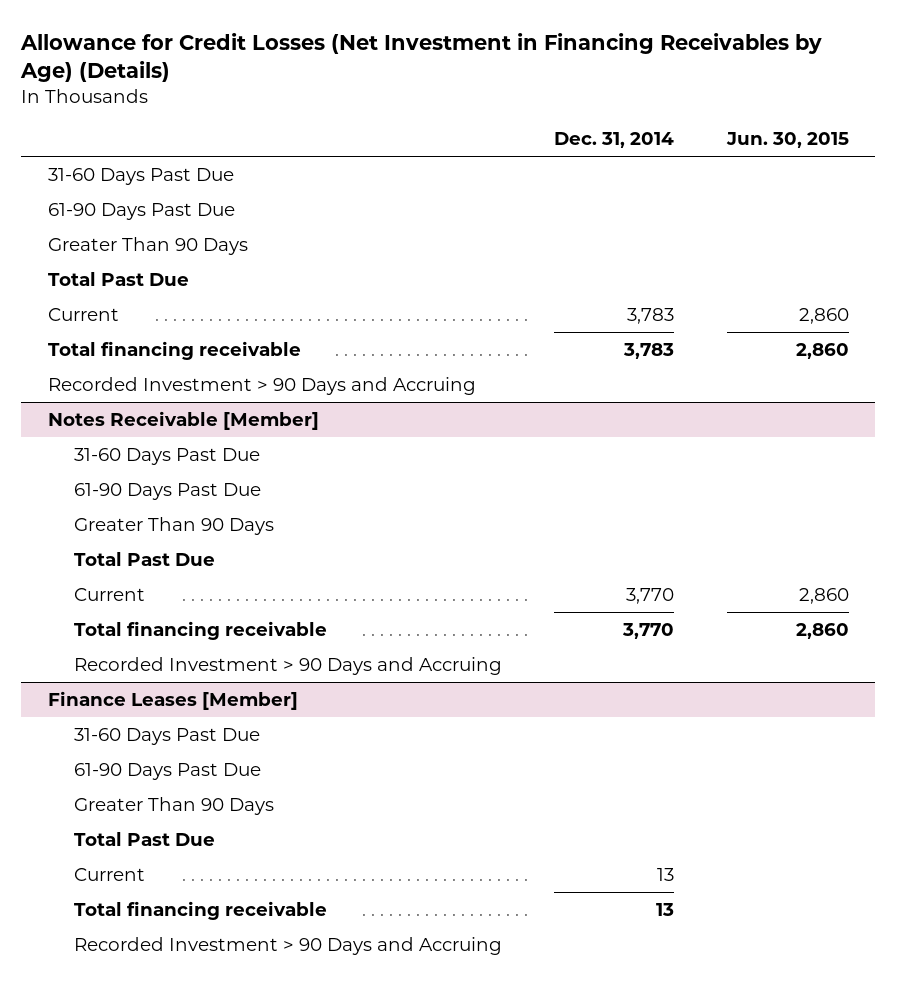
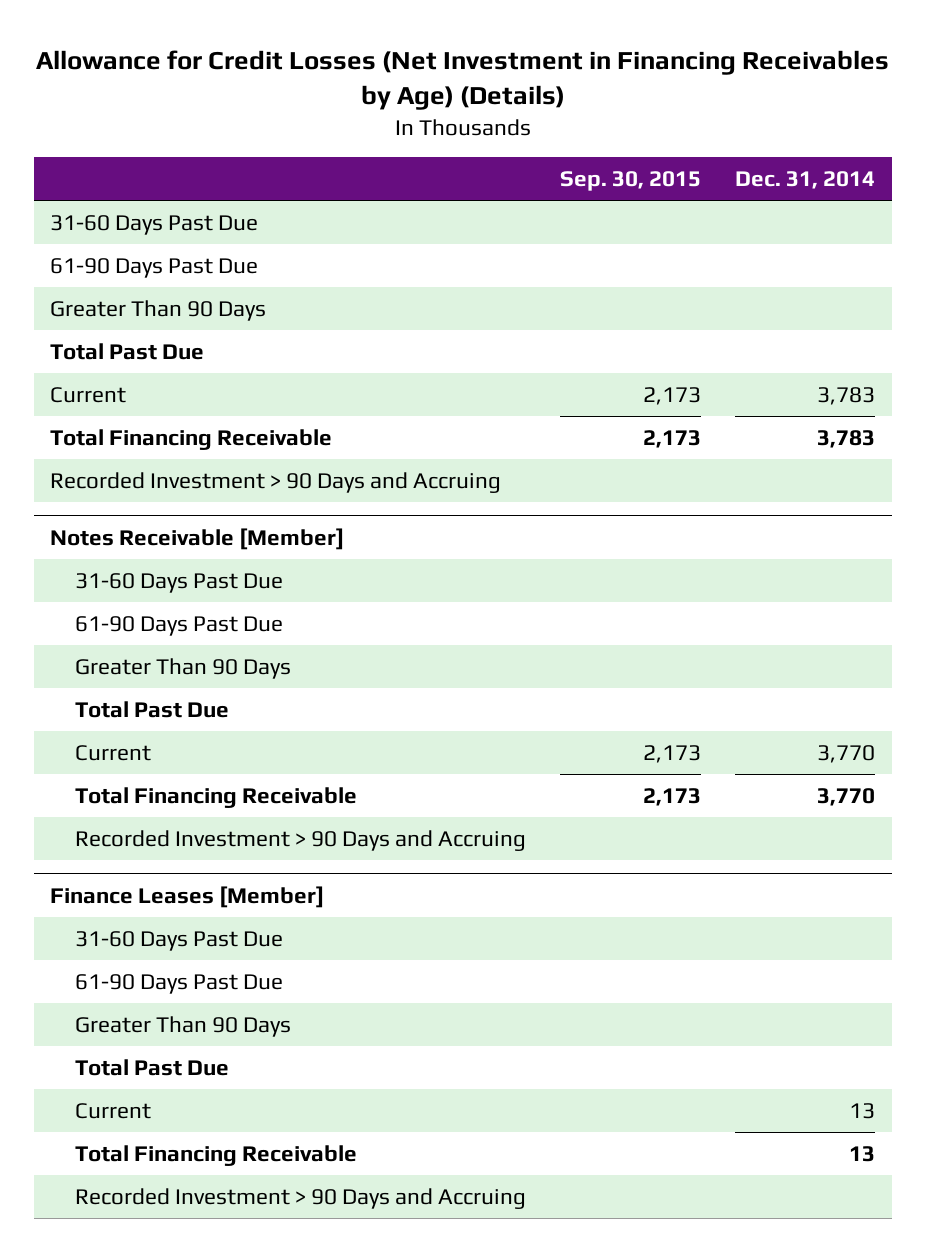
- | Dec. 31, 2014 | Jun. 30, 2015
+ | Sep. 30, 2015 | Dec. 31, 2014
- Total financing receivable | 3,783 | 2,860
+ Total Financing Receivable | 2,173 | 3,783
@ Notes Receivable [Member]
- Total financing receivable | 3,770 | 2,860
+ Total Financing Receivable | 2,173 | 3,770
@ Finance Leases [Member]
- Total financing receivable | 13 |
+ Total Financing Receivable | | 13

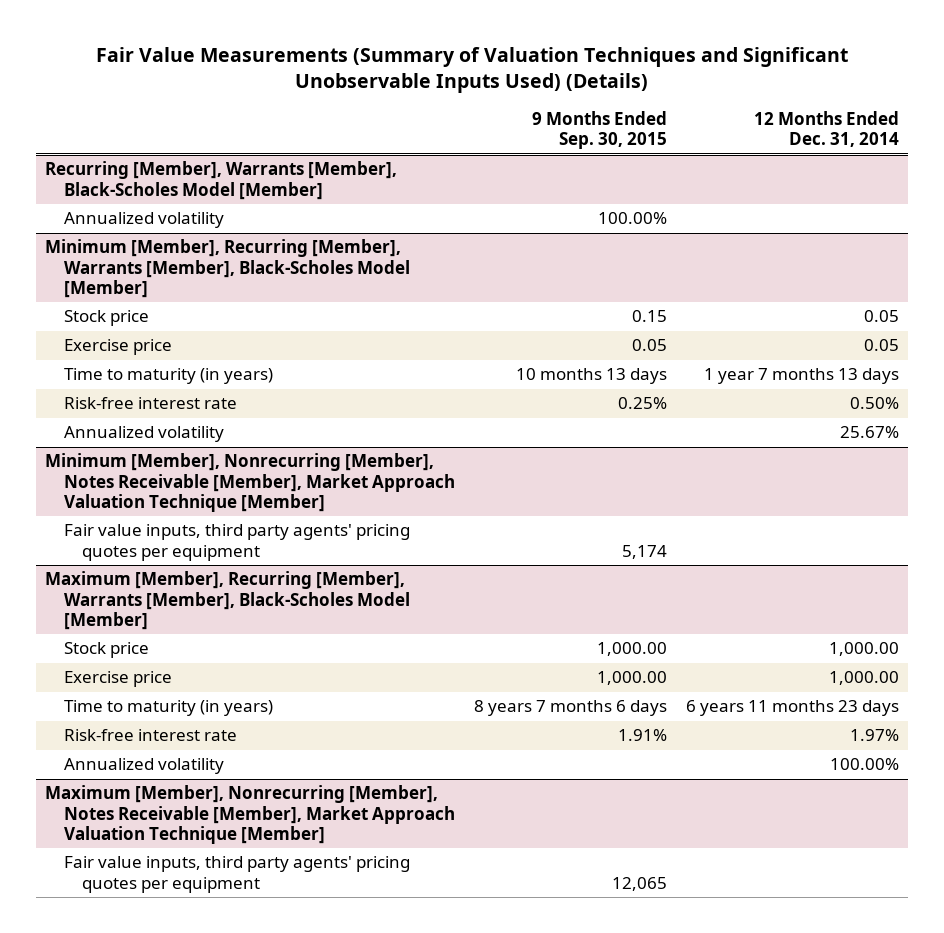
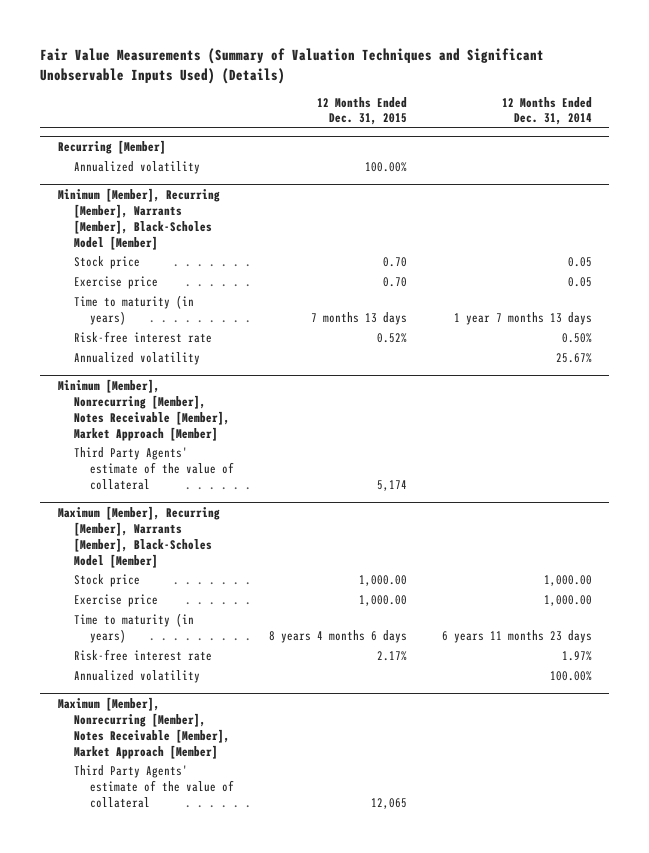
- | 9 Months Ended Sep. 30, 2015 | 12 Months Ended Dec. 31, 2014
+ | 12 Months Ended Dec. 31, 2015 | 12 Months Ended Dec. 31, 2014
- Recurring [Member], Warrants [Member], Black-Scholes Model [Member]
+ Recurring [Member]
- Minimum [Member], Nonrecurring [Member], Notes Receivable [Member], Market Approach Valuation Technique [Member]
- Fair value inputs, third party agents' pricing quotes per equipment | 5,174 |
+ Minimum [Member], Nonrecurring [Member], Notes Receivable [Member], Market Approach [Member]
+ Third Party Agents' estimate of the value of collateral | 5,174 |
- Maximum [Member], Nonrecurring [Member], Notes Receivable [Member], Market Approach Valuation Technique [Member]
- Fair value inputs, third party agents' pricing quotes per equipment | 12,065 |
+ Maximum [Member], Nonrecurring [Member], Notes Receivable [Member], Market Approach [Member]
+ Third Party Agents' estimate of the value of collateral | 12,065 |

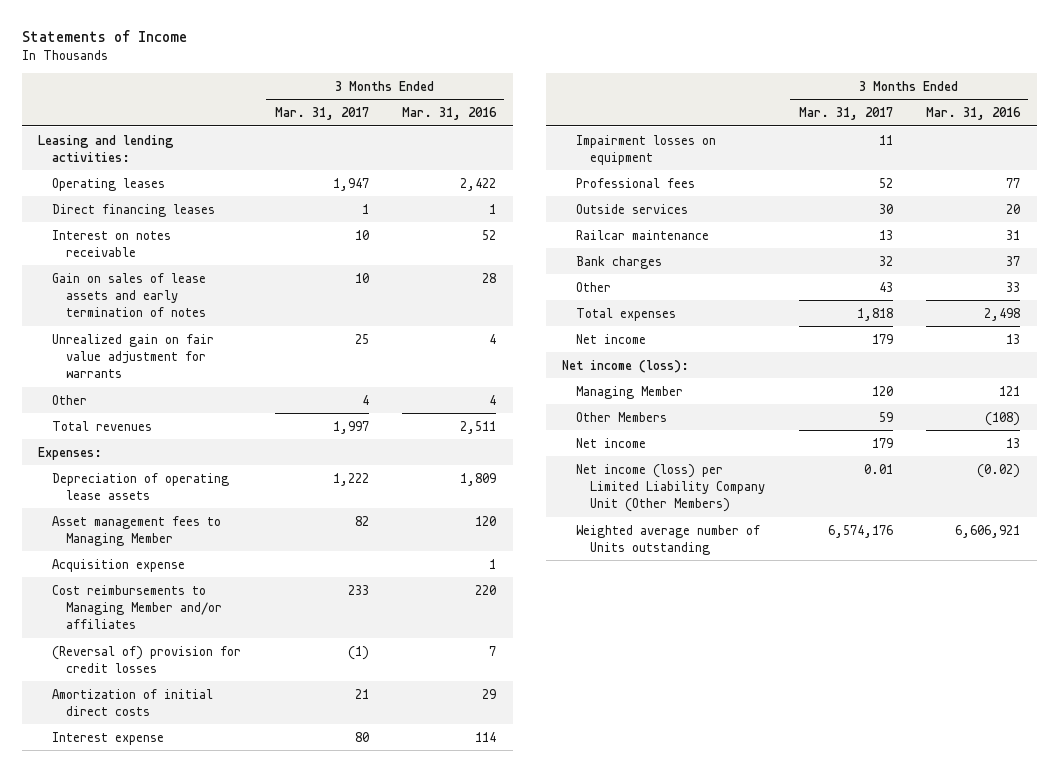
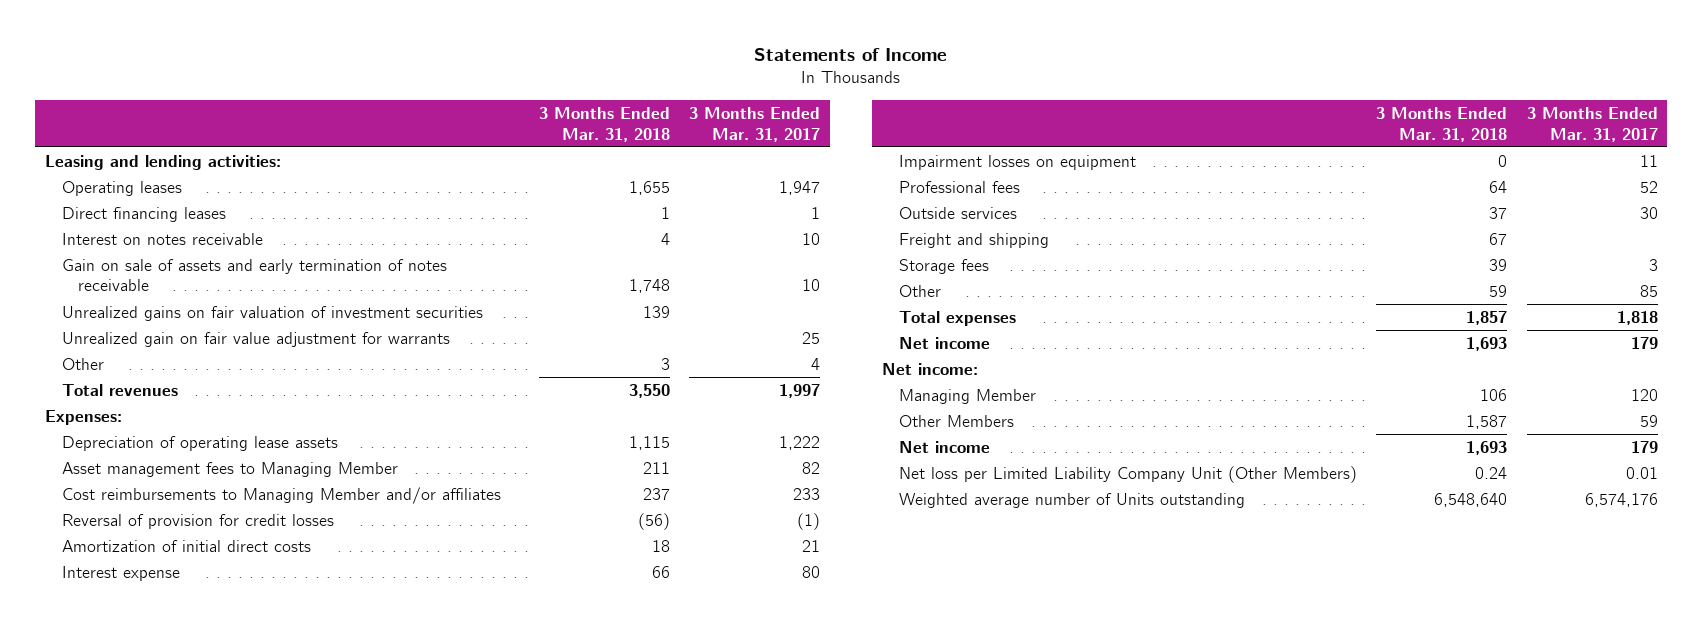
- | 3 Months Ended Mar. 31, 2017 | 3 Months Ended Mar. 31, 2016
+ | 3 Months Ended Mar. 31, 2018 | 3 Months Ended Mar. 31, 2017
- Gain on sales of lease assets and early termination of notes | 10 | 28
+ Gain on sale of assets and early termination of notes receivable | 1,748 | 10
+ Unrealized gains on fair valuation of investment securities | 139 |
- Acquisition expense | | 1
- (Reversal of) provision for credit losses | (1) | 7
+ Reversal of provision for credit losses | (56) | (1)
- Railcar maintenance | 13 | 31
- Bank charges | 32 | 37
- Other | 43 | 33
+ Freight and shipping | 67 |
+ Storage fees | 39 | 3
+ Other | 59 | 85
- Net income (loss):
+ Net income:
- Net income (loss) per Limited Liability Company Unit (Other Members) | 0.01 | (0.02)
+ Net loss per Limited Liability Company Unit (Other Members) | 0.24 | 0.01

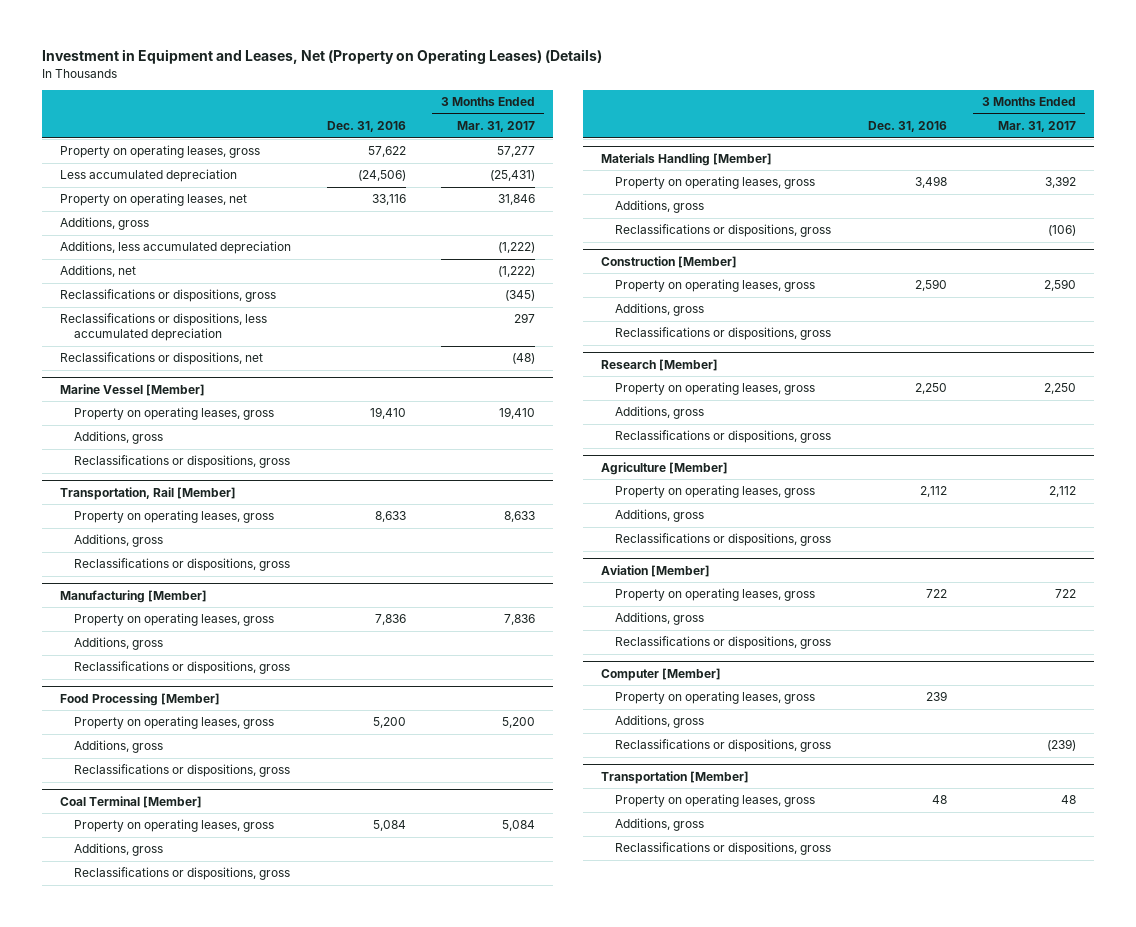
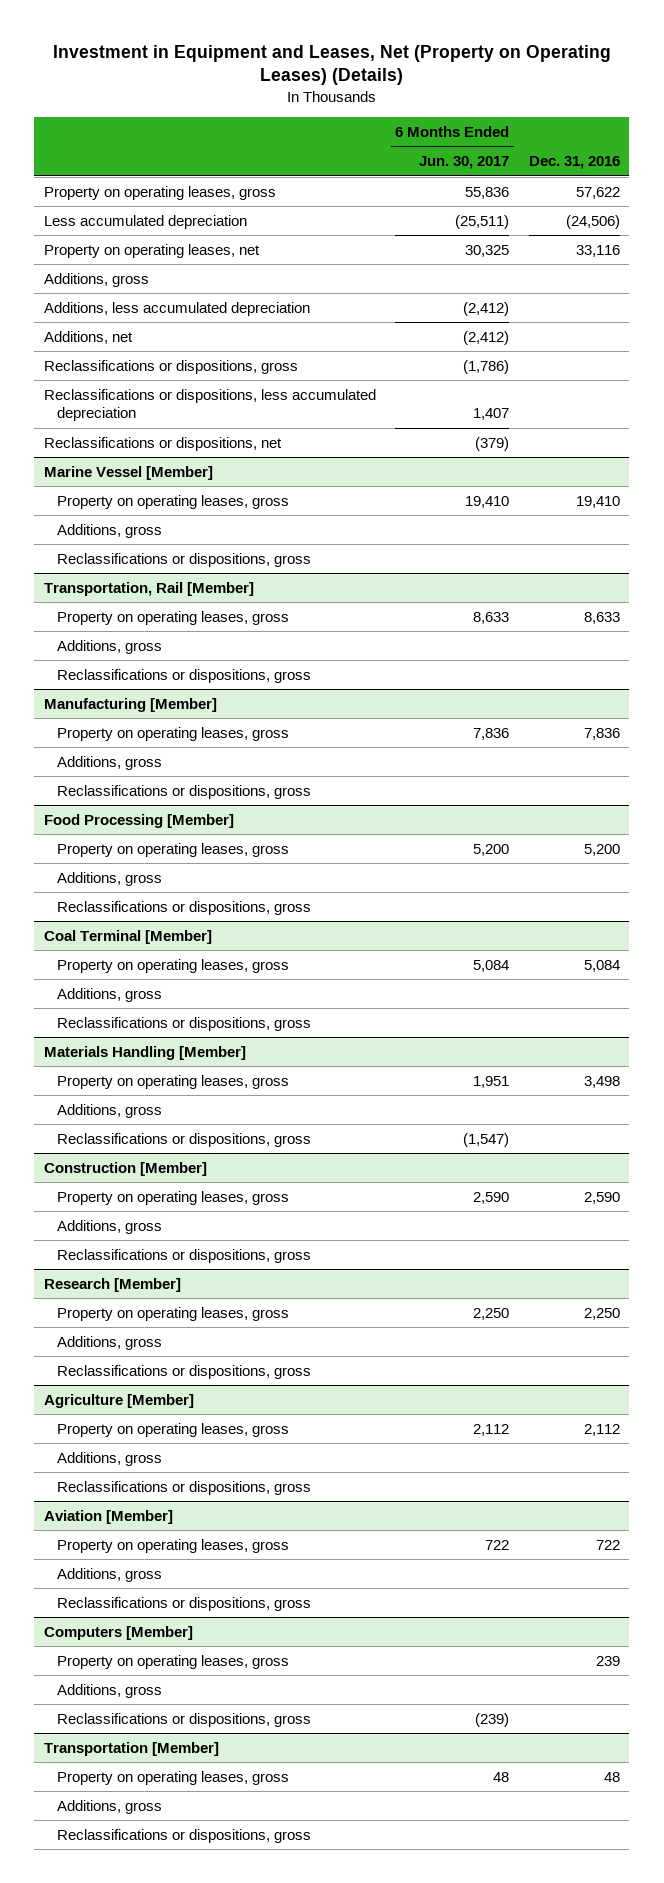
- | Dec. 31, 2016 | 3 Months Ended Mar. 31, 2017
+ | 6 Months Ended Jun. 30, 2017 | Dec. 31, 2016
- Computer [Member]
+ Computers [Member]

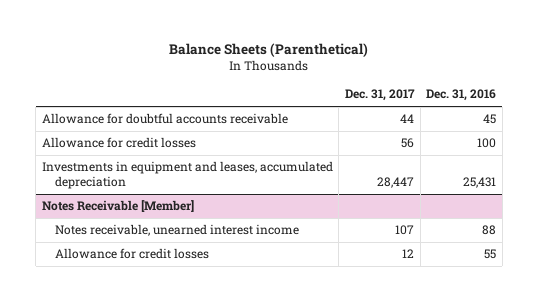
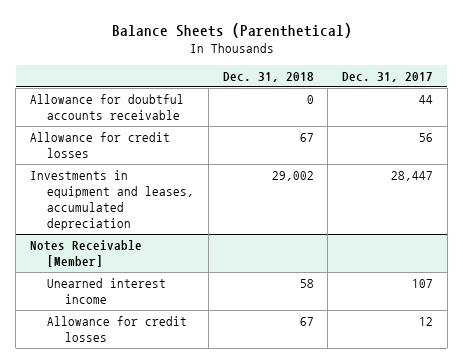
- | Dec. 31, 2017 | Dec. 31, 2016
+ | Dec. 31, 2018 | Dec. 31, 2017
@ Notes Receivable [Member]
- Notes receivable, unearned interest income | 107 | 88
+ Unearned interest income | 58 | 107

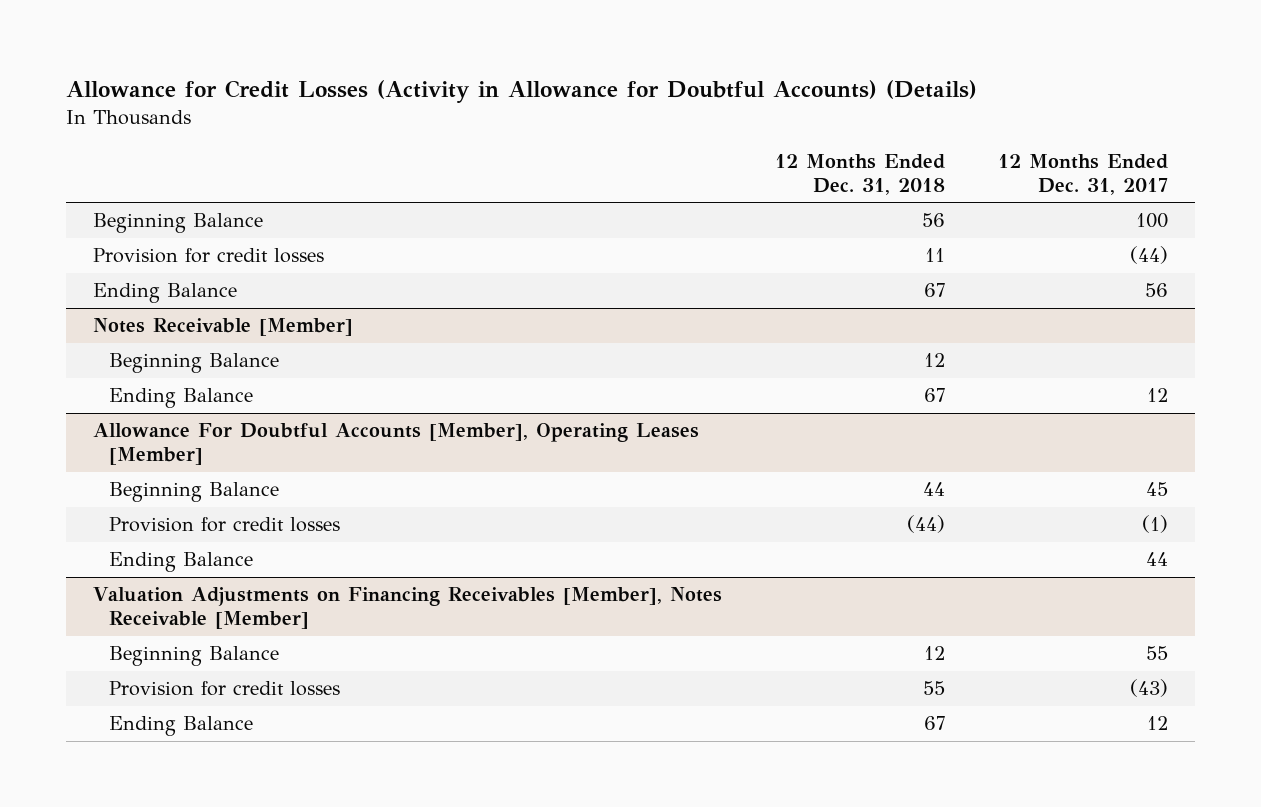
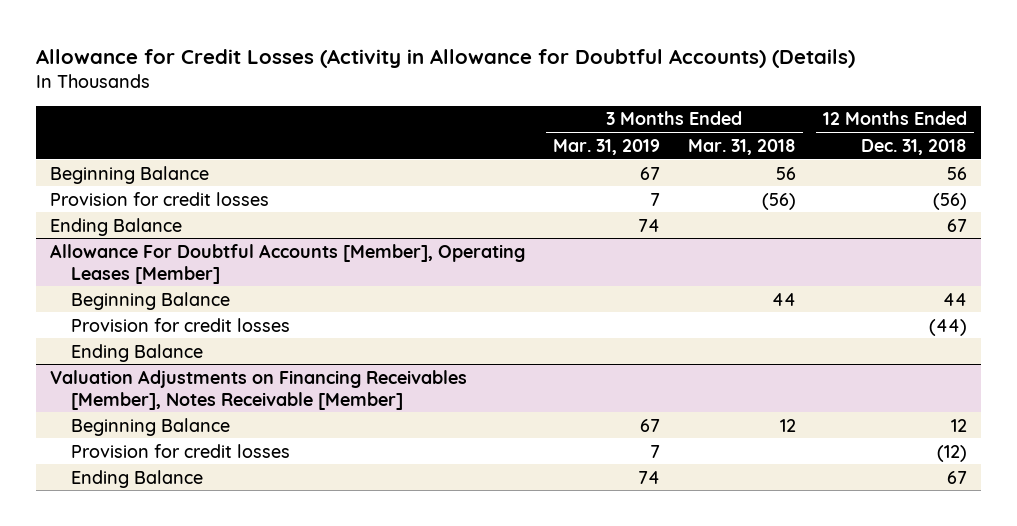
- | 12 Months Ended Dec. 31, 2018 | 12 Months Ended Dec. 31, 2017
+ | 3 Months Ended Mar. 31, 2019 | 3 Months Ended Mar. 31, 2018 | 12 Months Ended Dec. 31, 2018
- Provision for credit losses | 11 | (44)
- Ending Balance | 67 | 56
- Notes Receivable [Member]
- Beginning Balance | 12 |
+ Provision for credit losses | 7 | (56) | (56)
@ Valuation Adjustments on Financing Receivables [Member], Notes Receivable [Member]
- Provision for credit losses | 55 | (43)
+ Provision for credit losses | 7 | | (12)

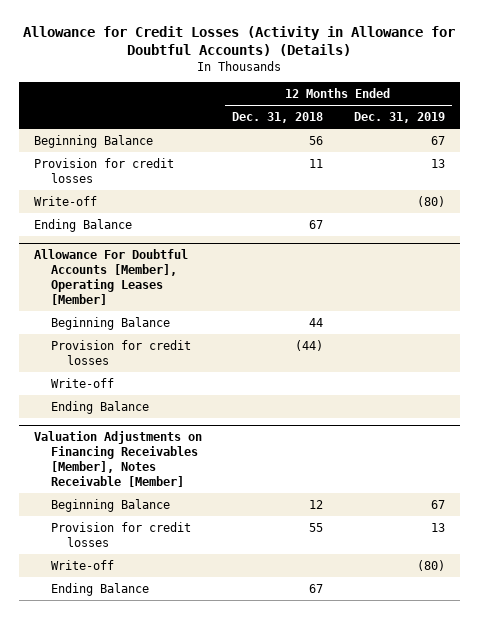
- | 3 Months Ended Mar. 31, 2019 | 3 Months Ended Mar. 31, 2018 | 12 Months Ended Dec. 31, 2018
+ | 12 Months Ended Dec. 31, 2018 | 12 Months Ended Dec. 31, 2019
- Provision for credit losses | 7 | (56) | (56)
+ Provision for credit losses | 11 | 13
+ Write-off | | (80)
@ Allowance For Doubtful Accounts [Member], Operating Leases [Member]
+ Write-off
@ Valuation Adjustments on Financing Receivables [Member], Notes Receivable [Member]
- Provision for credit losses | 7 | | (12)
+ Provision for credit losses | 55 | 13
+ Write-off | | (80)

